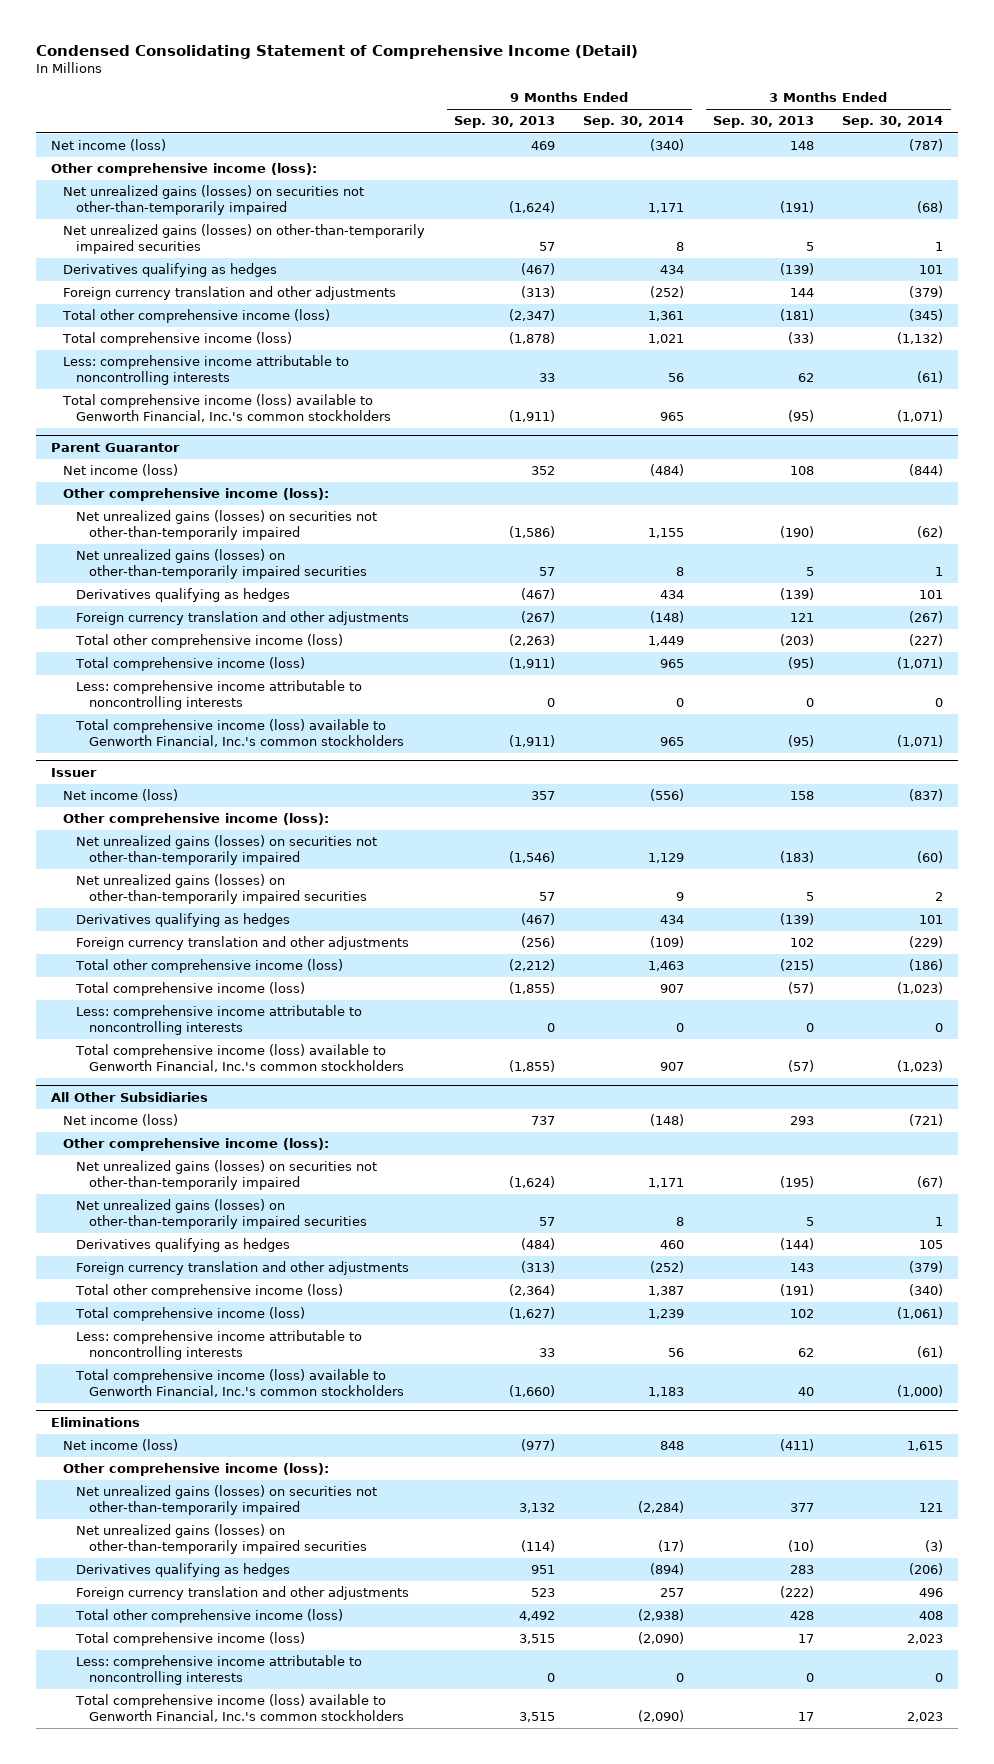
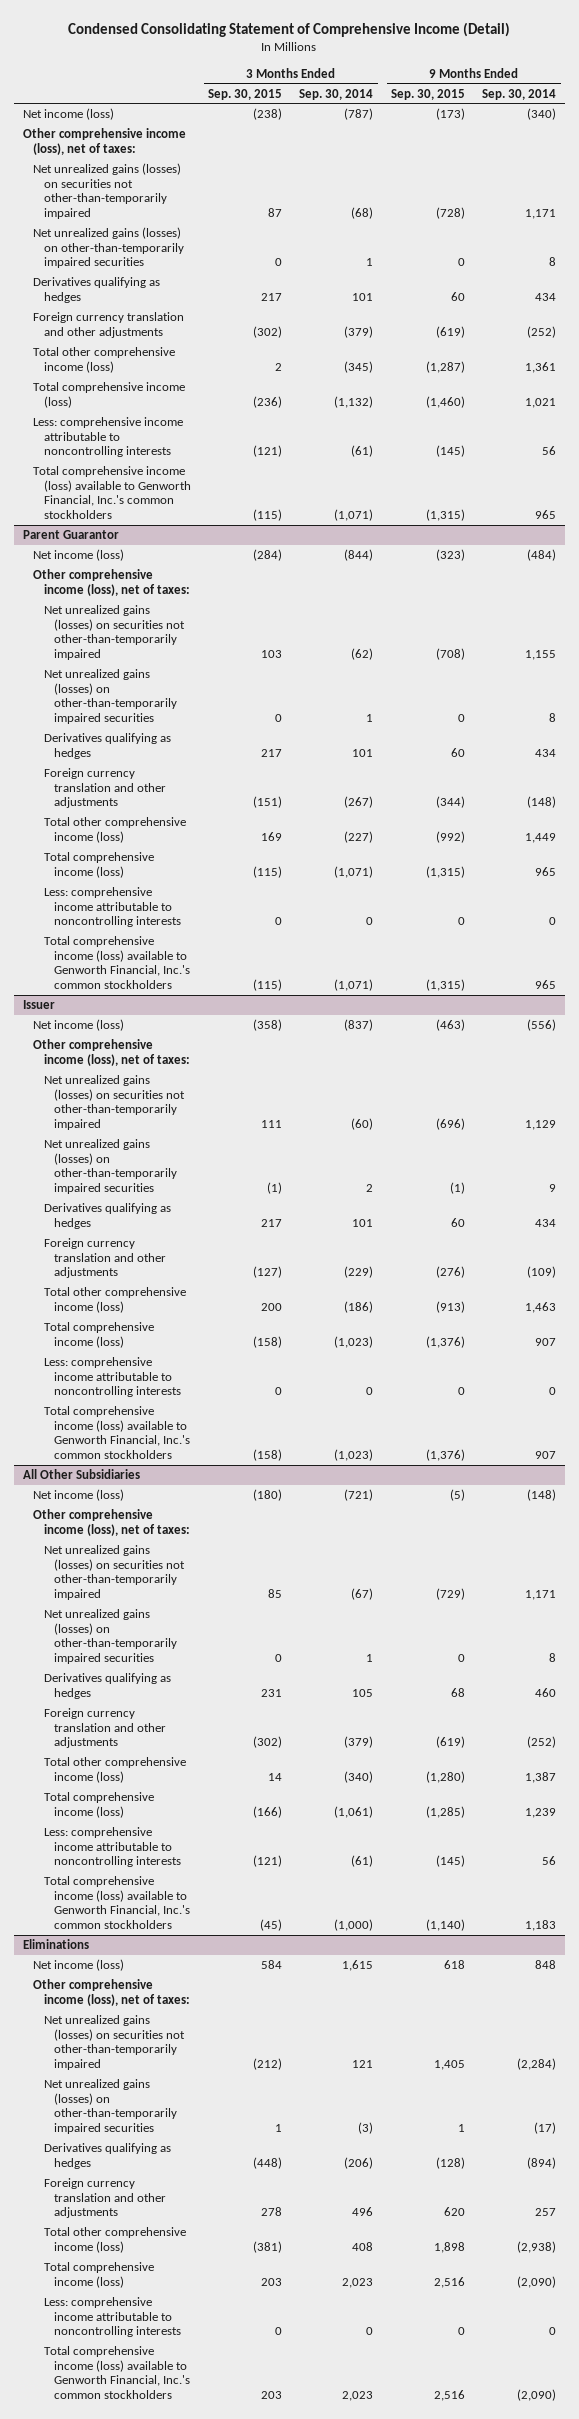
- | 9 Months Ended Sep. 30, 2013 | 9 Months Ended Sep. 30, 2014 | 3 Months Ended Sep. 30, 2013 | 3 Months Ended Sep. 30, 2014
+ | 3 Months Ended Sep. 30, 2015 | 3 Months Ended Sep. 30, 2014 | 9 Months Ended Sep. 30, 2015 | 9 Months Ended Sep. 30, 2014
- Other comprehensive income (loss):
+ Other comprehensive income (loss), net of taxes:
@ Parent Guarantor
- Other comprehensive income (loss):
+ Other comprehensive income (loss), net of taxes:
@ Issuer
- Other comprehensive income (loss):
+ Other comprehensive income (loss), net of taxes:
@ All Other Subsidiaries
- Other comprehensive income (loss):
+ Other comprehensive income (loss), net of taxes:
@ Eliminations
- Other comprehensive income (loss):
+ Other comprehensive income (loss), net of taxes:

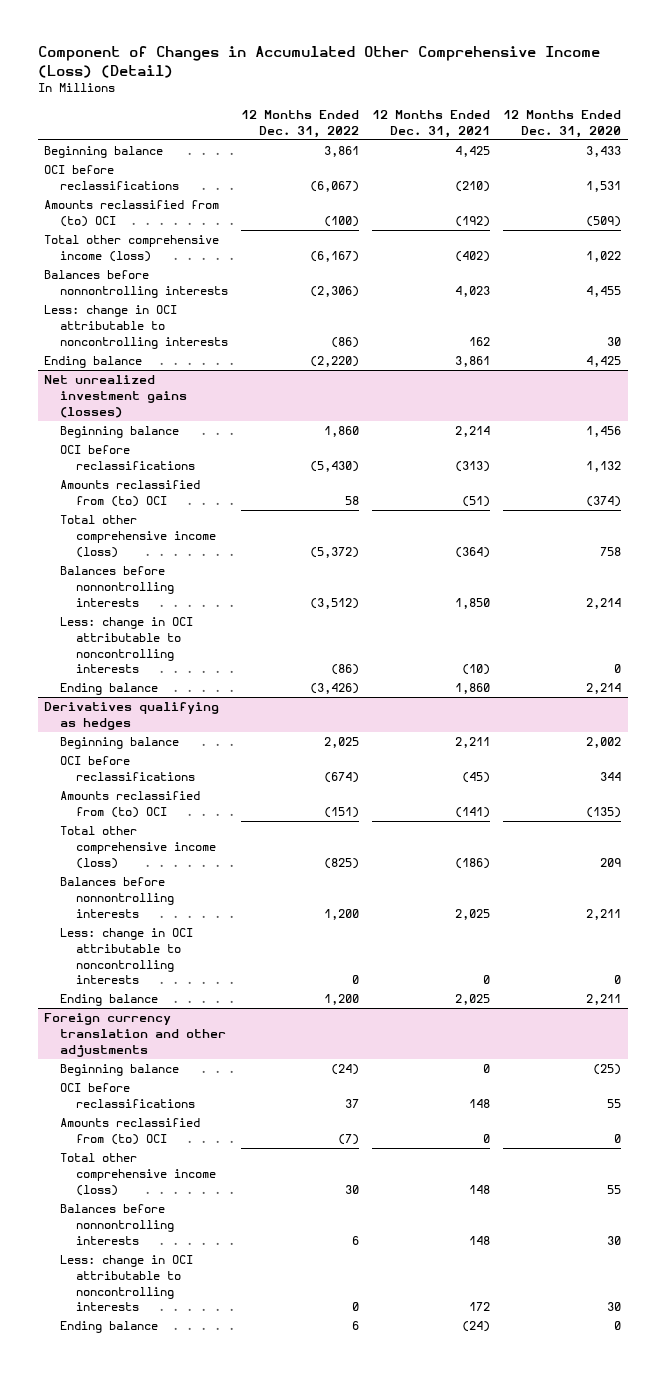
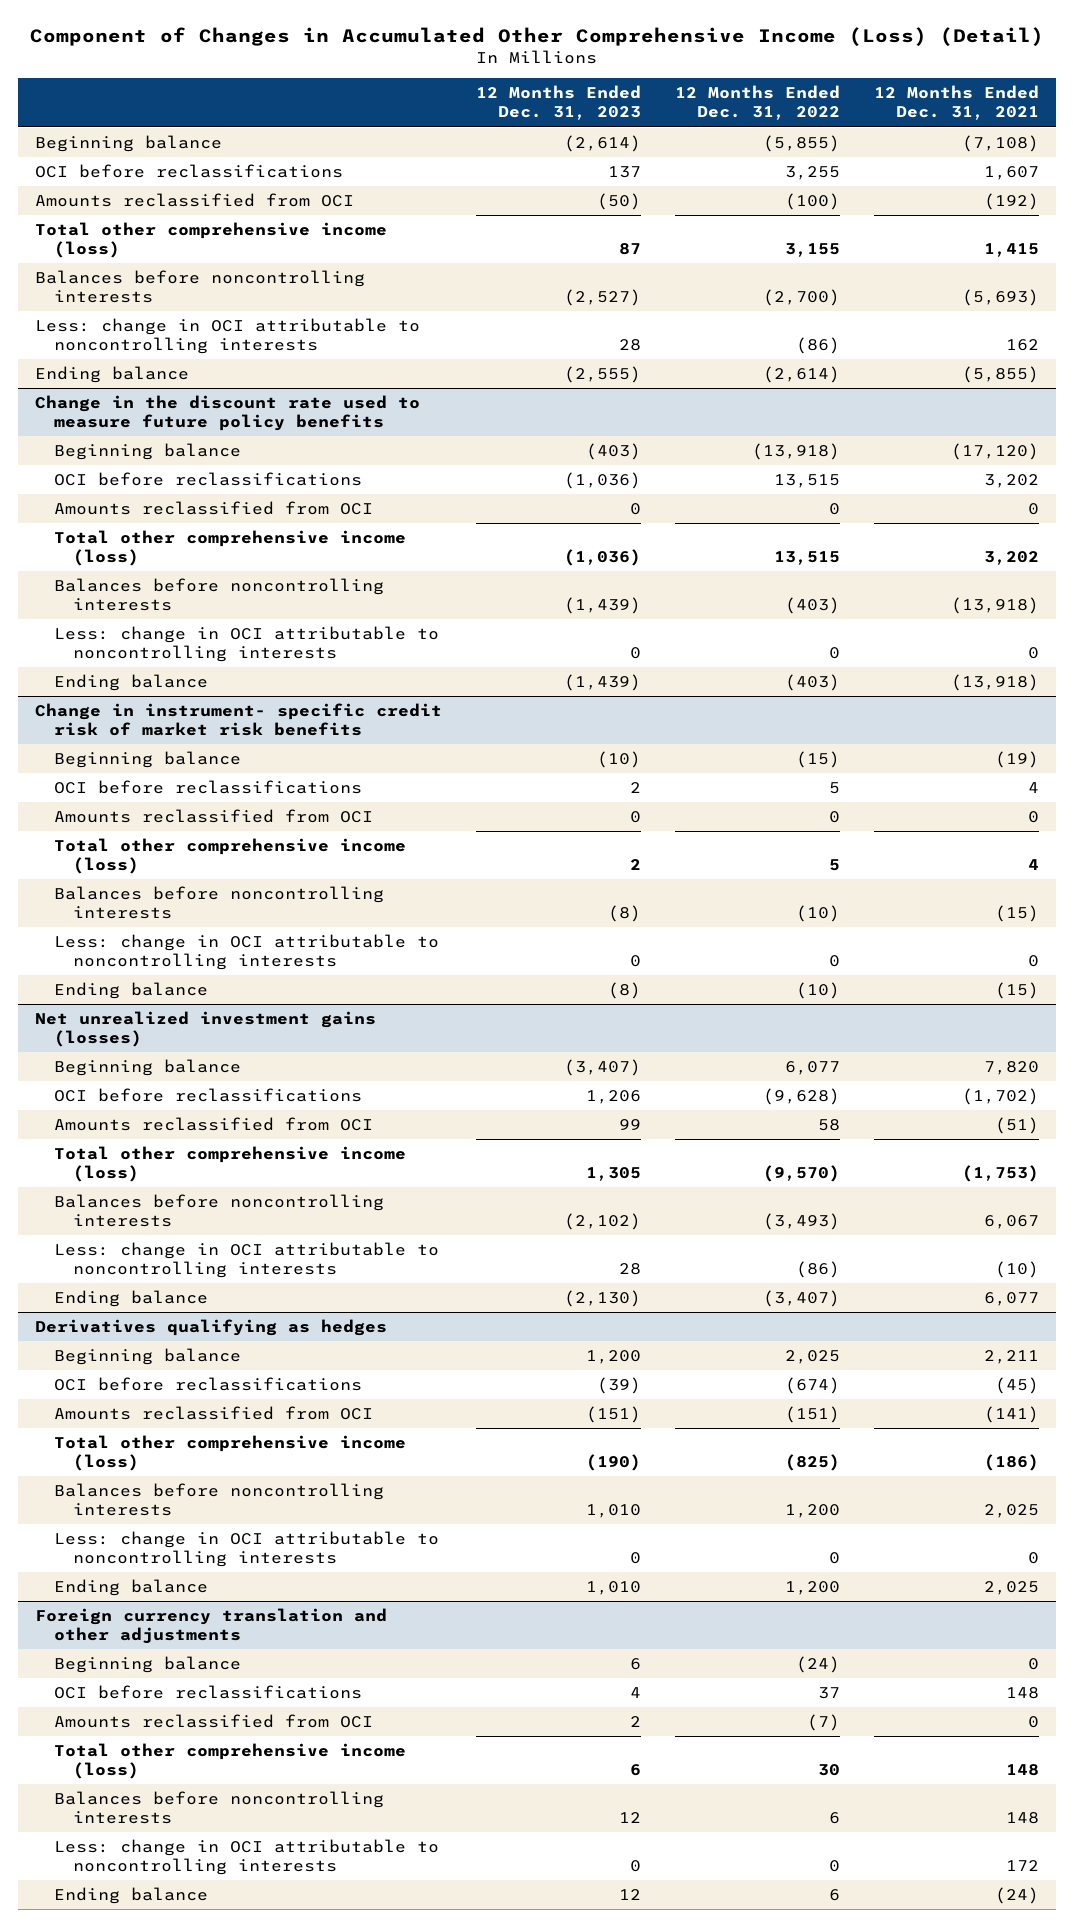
- | 12 Months Ended Dec. 31, 2022 | 12 Months Ended Dec. 31, 2021 | 12 Months Ended Dec. 31, 2020
+ | 12 Months Ended Dec. 31, 2023 | 12 Months Ended Dec. 31, 2022 | 12 Months Ended Dec. 31, 2021
- Beginning balance | 3,861 | 4,425 | 3,433
- OCI before reclassifications | (6,067) | (210) | 1,531
- Amounts reclassified from (to) OCI | (100) | (192) | (509)
- Total other comprehensive income (loss) | (6,167) | (402) | 1,022
- Balances before nonnontrolling interests | (2,306) | 4,023 | 4,455
+ Beginning balance | (2,614) | (5,855) | (7,108)
+ OCI before reclassifications | 137 | 3,255 | 1,607
+ Amounts reclassified from OCI | (50) | (100) | (192)
+ Total other comprehensive income (loss) | 87 | 3,155 | 1,415
+ Balances before noncontrolling interests | (2,527) | (2,700) | (5,693)
- Ending balance | (2,220) | 3,861 | 4,425
+ Ending balance | (2,555) | (2,614) | (5,855)
+ Change in the discount rate used to measure future policy benefits
+ Beginning balance | (403) | (13,918) | (17,120)
+ OCI before reclassifications | (1,036) | 13,515 | 3,202
+ Amounts reclassified from OCI | 0 | 0 | 0
+ Total other comprehensive income (loss) | (1,036) | 13,515 | 3,202
+ Balances before noncontrolling interests | (1,439) | (403) | (13,918)
+ Less: change in OCI attributable to noncontrolling interests | 0 | 0 | 0
+ Ending balance | (1,439) | (403) | (13,918)
+ Change in instrument- specific credit risk of market risk benefits
+ Beginning balance | (10) | (15) | (19)
+ OCI before reclassifications | 2 | 5 | 4
+ Amounts reclassified from OCI | 0 | 0 | 0
+ Total other comprehensive income (loss) | 2 | 5 | 4
+ Balances before noncontrolling interests | (8) | (10) | (15)
+ Less: change in OCI attributable to noncontrolling interests | 0 | 0 | 0
+ Ending balance | (8) | (10) | (15)
@ Net unrealized investment gains (losses)
- Beginning balance | 1,860 | 2,214 | 1,456
- OCI before reclassifications | (5,430) | (313) | 1,132
- Amounts reclassified from (to) OCI | 58 | (51) | (374)
- Total other comprehensive income (loss) | (5,372) | (364) | 758
- Balances before nonnontrolling interests | (3,512) | 1,850 | 2,214
+ Beginning balance | (3,407) | 6,077 | 7,820
+ OCI before reclassifications | 1,206 | (9,628) | (1,702)
+ Amounts reclassified from OCI | 99 | 58 | (51)
+ Total other comprehensive income (loss) | 1,305 | (9,570) | (1,753)
+ Balances before noncontrolling interests | (2,102) | (3,493) | 6,067
- Ending balance | (3,426) | 1,860 | 2,214
+ Ending balance | (2,130) | (3,407) | 6,077
@ Derivatives qualifying as hedges
- Amounts reclassified from (to) OCI | (151) | (141) | (135)
+ Amounts reclassified from OCI | (151) | (151) | (141)
- Balances before nonnontrolling interests | 1,200 | 2,025 | 2,211
+ Balances before noncontrolling interests | 1,010 | 1,200 | 2,025
@ Foreign currency translation and other adjustments
- Amounts reclassified from (to) OCI | (7) | 0 | 0
+ Amounts reclassified from OCI | 2 | (7) | 0
- Balances before nonnontrolling interests | 6 | 148 | 30
+ Balances before noncontrolling interests | 12 | 6 | 148

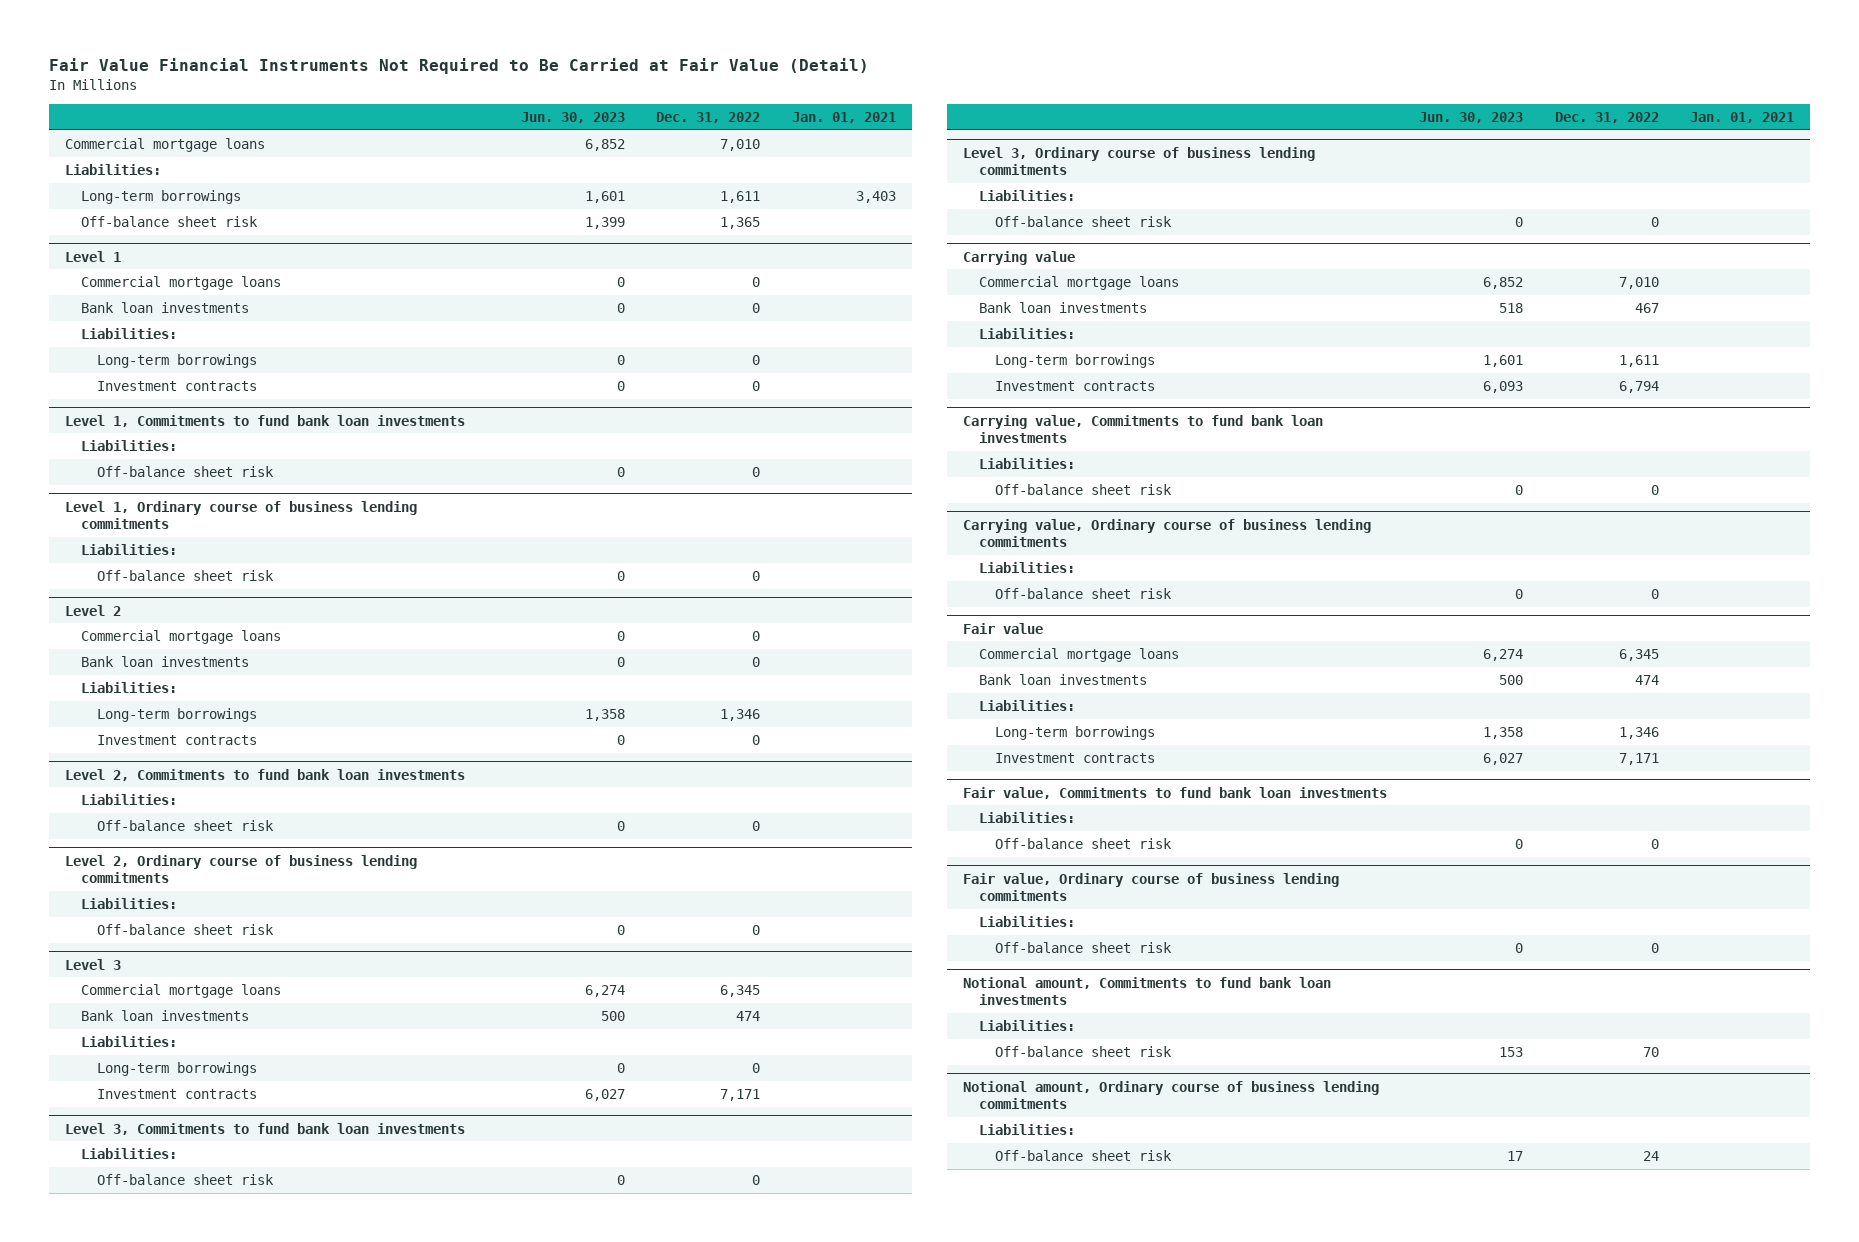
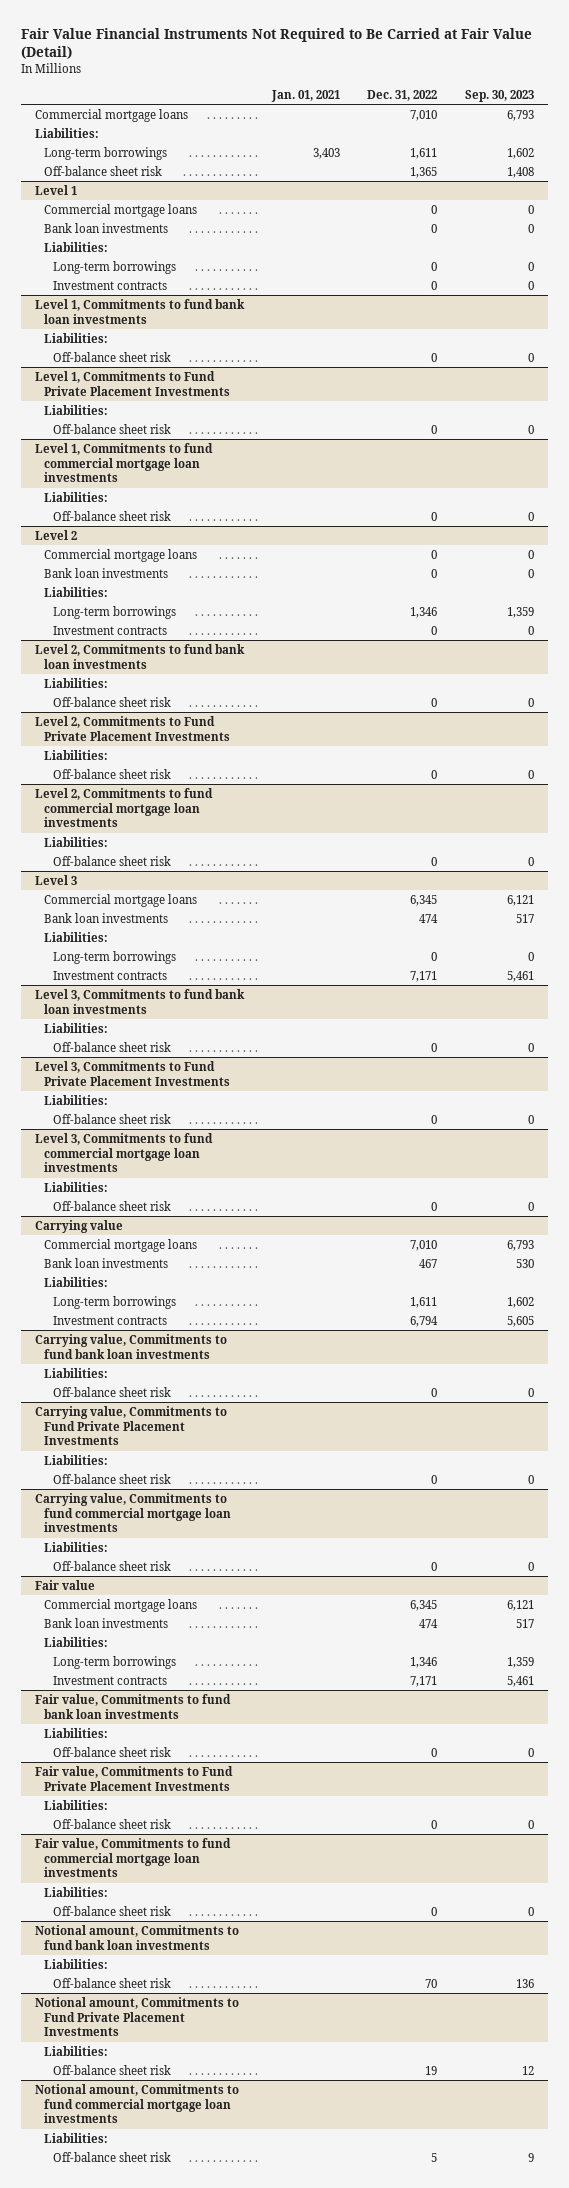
- | Jun. 30, 2023 | Dec. 31, 2022 | Jan. 01, 2021
+ | Jan. 01, 2021 | Dec. 31, 2022 | Sep. 30, 2023
- Level 1, Ordinary course of business lending commitments
+ Level 1, Commitments to Fund Private Placement Investments
+ Level 1, Commitments to fund commercial mortgage loan investments
+ Liabilities:
+ Off-balance sheet risk | | 0 | 0
- Level 2, Ordinary course of business lending commitments
+ Level 2, Commitments to Fund Private Placement Investments
+ Level 2, Commitments to fund commercial mortgage loan investments
+ Liabilities:
+ Off-balance sheet risk | | 0 | 0
- Level 3, Ordinary course of business lending commitments
+ Level 3, Commitments to Fund Private Placement Investments
+ Level 3, Commitments to fund commercial mortgage loan investments
+ Liabilities:
+ Off-balance sheet risk | | 0 | 0
- Carrying value, Ordinary course of business lending commitments
+ Carrying value, Commitments to Fund Private Placement Investments
+ Carrying value, Commitments to fund commercial mortgage loan investments
+ Liabilities:
+ Off-balance sheet risk | | 0 | 0
- Fair value, Ordinary course of business lending commitments
+ Fair value, Commitments to Fund Private Placement Investments
+ Fair value, Commitments to fund commercial mortgage loan investments
+ Liabilities:
+ Off-balance sheet risk | | 0 | 0
- Notional amount, Ordinary course of business lending commitments
+ Notional amount, Commitments to Fund Private Placement Investments
- Off-balance sheet risk | 17 | 24 |
+ Off-balance sheet risk | | 19 | 12
+ Notional amount, Commitments to fund commercial mortgage loan investments
+ Liabilities:
+ Off-balance sheet risk | | 5 | 9

